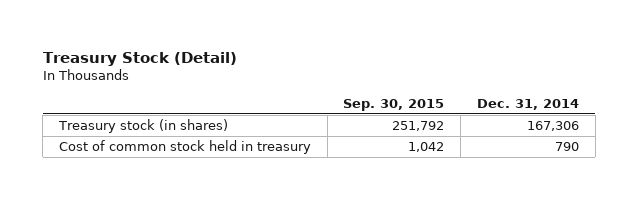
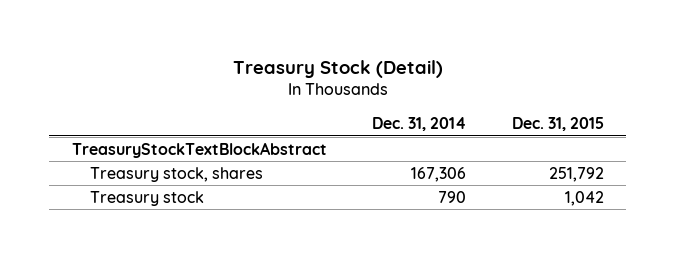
- | Sep. 30, 2015 | Dec. 31, 2014
+ | Dec. 31, 2014 | Dec. 31, 2015
- Treasury stock (in shares) | 251,792 | 167,306
- Cost of common stock held in treasury | 1,042 | 790
+ TreasuryStockTextBlockAbstract
+ Treasury stock, shares | 167,306 | 251,792
+ Treasury stock | 790 | 1,042

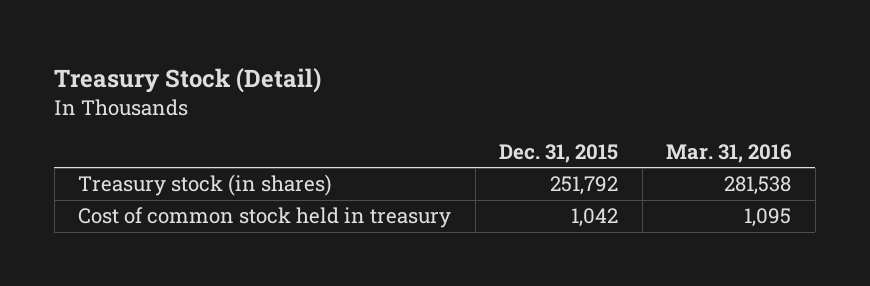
- | Dec. 31, 2014 | Dec. 31, 2015
+ | Dec. 31, 2015 | Mar. 31, 2016
- TreasuryStockTextBlockAbstract
- Treasury stock, shares | 167,306 | 251,792
- Treasury stock | 790 | 1,042
+ Treasury stock (in shares) | 251,792 | 281,538
+ Cost of common stock held in treasury | 1,042 | 1,095

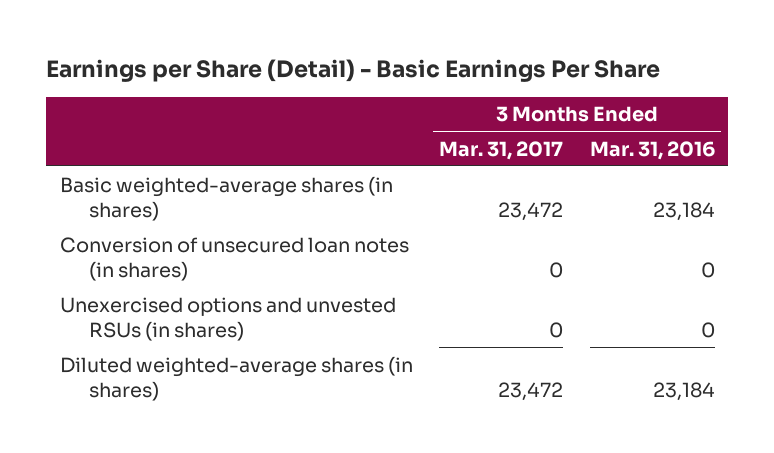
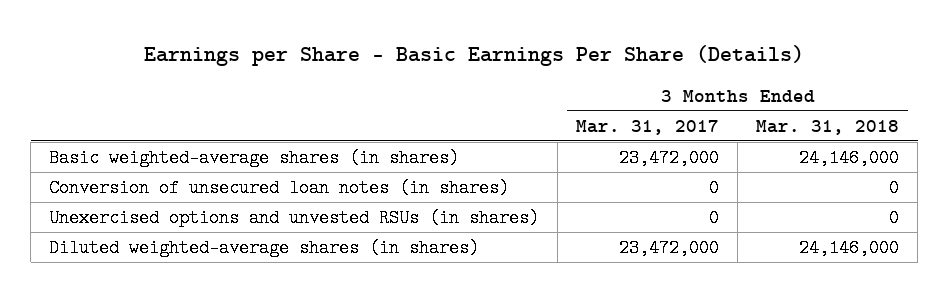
- Earnings per Share (Detail) - Basic Earnings Per Share
+ Earnings per Share - Basic Earnings Per Share (Details)
- | 3 Months Ended Mar. 31, 2017 | 3 Months Ended Mar. 31, 2016
+ | 3 Months Ended Mar. 31, 2017 | 3 Months Ended Mar. 31, 2018
- Basic weighted-average shares (in shares) | 23,472 | 23,184
+ Basic weighted-average shares (in shares) | 23,472,000 | 24,146,000
- Diluted weighted-average shares (in shares) | 23,472 | 23,184
+ Diluted weighted-average shares (in shares) | 23,472,000 | 24,146,000

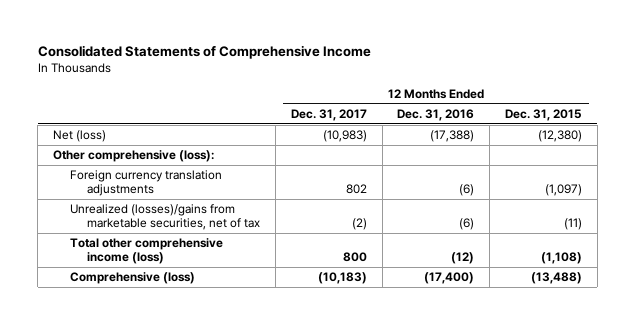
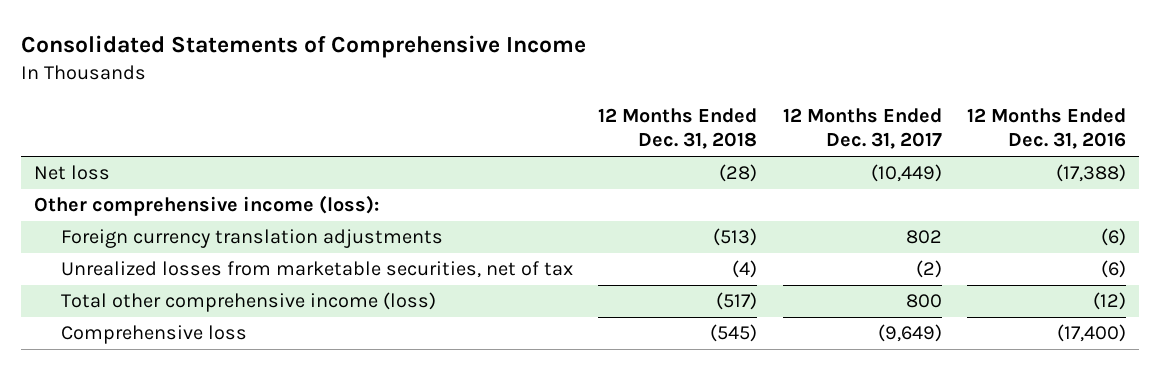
- | 12 Months Ended Dec. 31, 2017 | 12 Months Ended Dec. 31, 2016 | 12 Months Ended Dec. 31, 2015
+ | 12 Months Ended Dec. 31, 2018 | 12 Months Ended Dec. 31, 2017 | 12 Months Ended Dec. 31, 2016
- Net (loss) | (10,983) | (17,388) | (12,380)
- Other comprehensive (loss):
+ Net loss | (28) | (10,449) | (17,388)
+ Other comprehensive income (loss):
- Unrealized (losses)/gains from marketable securities, net of tax | (2) | (6) | (11)
+ Unrealized losses from marketable securities, net of tax | (4) | (2) | (6)
- Comprehensive (loss) | (10,183) | (17,400) | (13,488)
+ Comprehensive loss | (545) | (9,649) | (17,400)

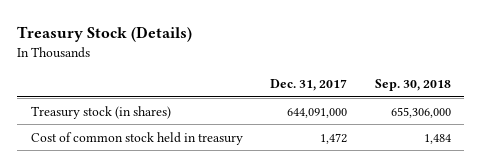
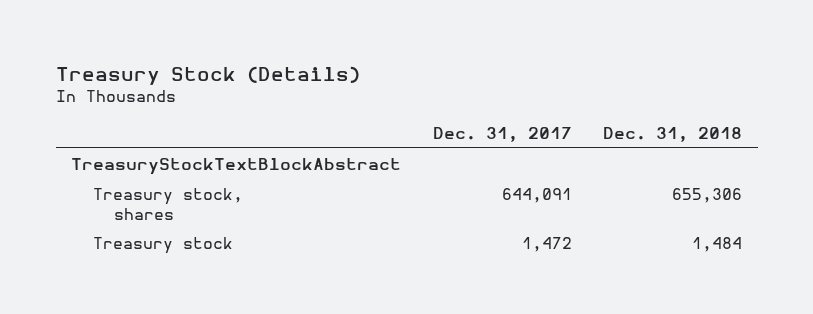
- | Dec. 31, 2017 | Sep. 30, 2018
+ | Dec. 31, 2017 | Dec. 31, 2018
- Treasury stock (in shares) | 644,091,000 | 655,306,000
- Cost of common stock held in treasury | 1,472 | 1,484
+ TreasuryStockTextBlockAbstract
+ Treasury stock, shares | 644,091 | 655,306
+ Treasury stock | 1,472 | 1,484

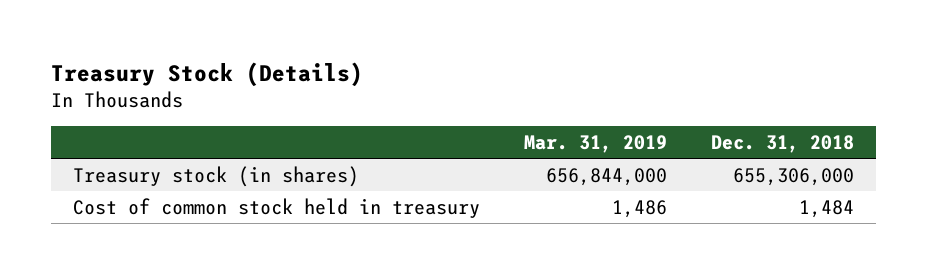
- | Dec. 31, 2017 | Dec. 31, 2018
+ | Mar. 31, 2019 | Dec. 31, 2018
- TreasuryStockTextBlockAbstract
- Treasury stock, shares | 644,091 | 655,306
- Treasury stock | 1,472 | 1,484
+ Treasury stock (in shares) | 656,844,000 | 655,306,000
+ Cost of common stock held in treasury | 1,486 | 1,484

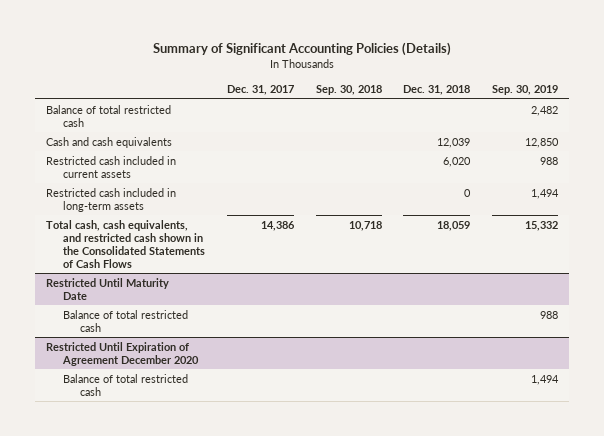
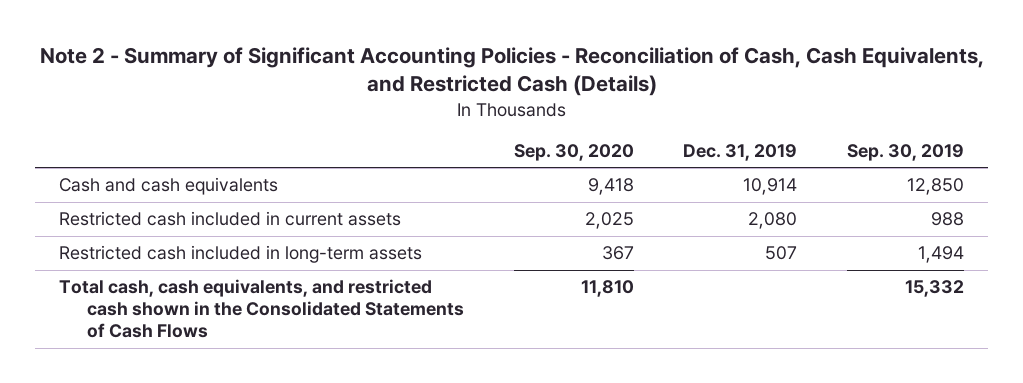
- Summary of Significant Accounting Policies (Details)
+ Note 2 - Summary of Significant Accounting Policies - Reconciliation of Cash, Cash Equivalents, and Restricted Cash (Details)
- | Dec. 31, 2017 | Sep. 30, 2018 | Dec. 31, 2018 | Sep. 30, 2019
+ | Sep. 30, 2020 | Dec. 31, 2019 | Sep. 30, 2019
- Balance of total restricted cash | | | | 2,482
- Restricted Until Maturity Date
- Balance of total restricted cash | | | | 988
- Restricted Until Expiration of Agreement December 2020
- Balance of total restricted cash | | | | 1,494

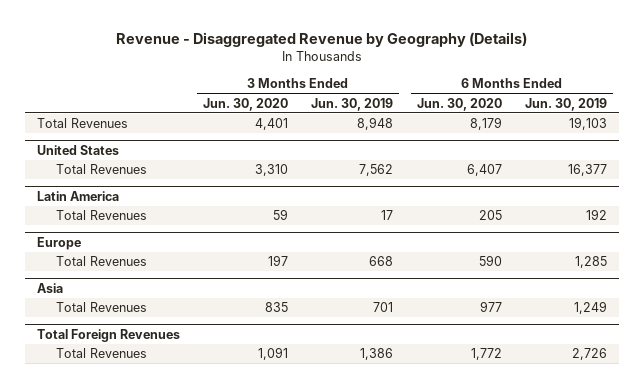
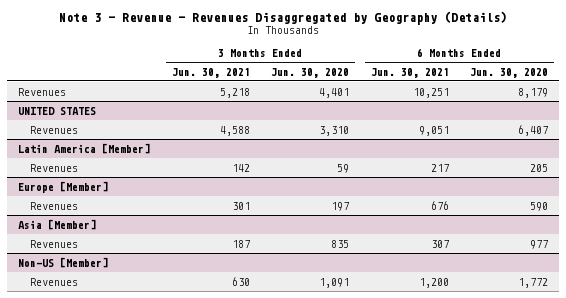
- Revenue - Disaggregated Revenue by Geography (Details)
+ Note 3 - Revenue - Revenues Disaggregated by Geography (Details)
- | 3 Months Ended Jun. 30, 2020 | 3 Months Ended Jun. 30, 2019 | 6 Months Ended Jun. 30, 2020 | 6 Months Ended Jun. 30, 2019
+ | 3 Months Ended Jun. 30, 2021 | 3 Months Ended Jun. 30, 2020 | 6 Months Ended Jun. 30, 2021 | 6 Months Ended Jun. 30, 2020
- Total Revenues | 4,401 | 8,948 | 8,179 | 19,103
- United States
- Total Revenues | 3,310 | 7,562 | 6,407 | 16,377
- Latin America
- Total Revenues | 59 | 17 | 205 | 192
- Europe
- Total Revenues | 197 | 668 | 590 | 1,285
- Asia
- Total Revenues | 835 | 701 | 977 | 1,249
- Total Foreign Revenues
- Total Revenues | 1,091 | 1,386 | 1,772 | 2,726
+ Revenues | 5,218 | 4,401 | 10,251 | 8,179
+ UNITED STATES
+ Revenues | 4,588 | 3,310 | 9,051 | 6,407
+ Latin America [Member]
+ Revenues | 142 | 59 | 217 | 205
+ Europe [Member]
+ Revenues | 301 | 197 | 676 | 590
+ Asia [Member]
+ Revenues | 187 | 835 | 307 | 977
+ Non-US [Member]
+ Revenues | 630 | 1,091 | 1,200 | 1,772

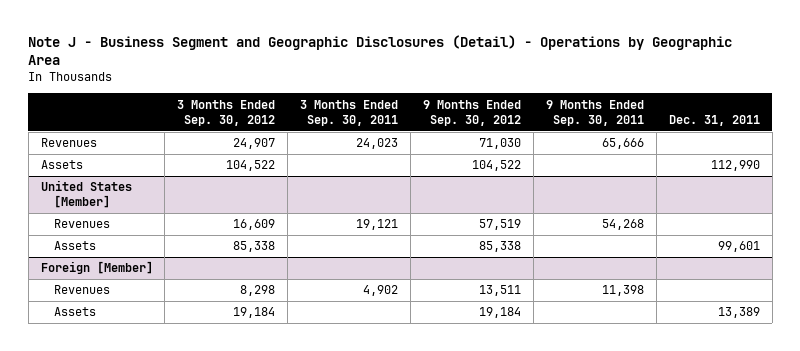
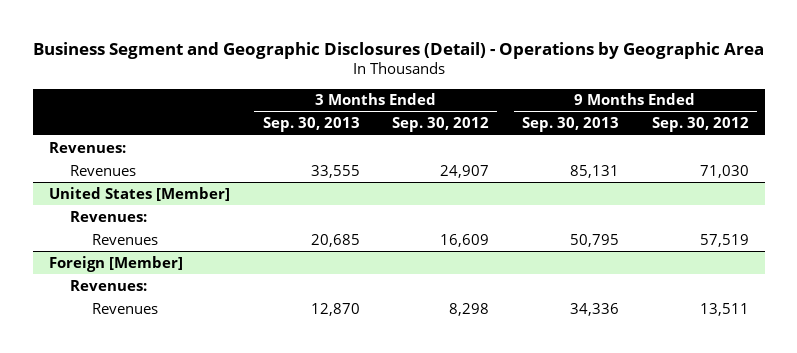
- Note J - Business Segment and Geographic Disclosures (Detail) - Operations by Geographic Area
+ Business Segment and Geographic Disclosures (Detail) - Operations by Geographic Area
- | 3 Months Ended Sep. 30, 2012 | 3 Months Ended Sep. 30, 2011 | 9 Months Ended Sep. 30, 2012 | 9 Months Ended Sep. 30, 2011 | Dec. 31, 2011
+ | 3 Months Ended Sep. 30, 2013 | 3 Months Ended Sep. 30, 2012 | 9 Months Ended Sep. 30, 2013 | 9 Months Ended Sep. 30, 2012
+ Revenues:
- Assets | 104,522 | | 104,522 | | 112,990
@ United States [Member]
+ Revenues:
- Assets | 85,338 | | 85,338 | | 99,601
@ Foreign [Member]
+ Revenues:
- Assets | 19,184 | | 19,184 | | 13,389

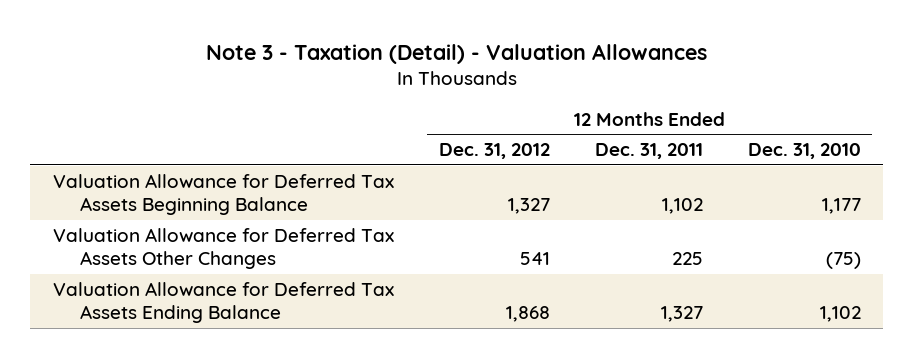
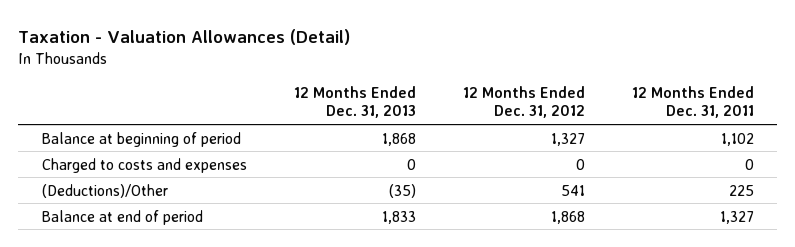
- Note 3 - Taxation (Detail) - Valuation Allowances
+ Taxation - Valuation Allowances (Detail)
- | 12 Months Ended Dec. 31, 2012 | 12 Months Ended Dec. 31, 2011 | 12 Months Ended Dec. 31, 2010
+ | 12 Months Ended Dec. 31, 2013 | 12 Months Ended Dec. 31, 2012 | 12 Months Ended Dec. 31, 2011
- Valuation Allowance for Deferred Tax Assets Beginning Balance | 1,327 | 1,102 | 1,177
- Valuation Allowance for Deferred Tax Assets Other Changes | 541 | 225 | (75)
- Valuation Allowance for Deferred Tax Assets Ending Balance | 1,868 | 1,327 | 1,102
+ Balance at beginning of period | 1,868 | 1,327 | 1,102
+ Charged to costs and expenses | 0 | 0 | 0
+ (Deductions)/Other | (35) | 541 | 225
+ Balance at end of period | 1,833 | 1,868 | 1,327

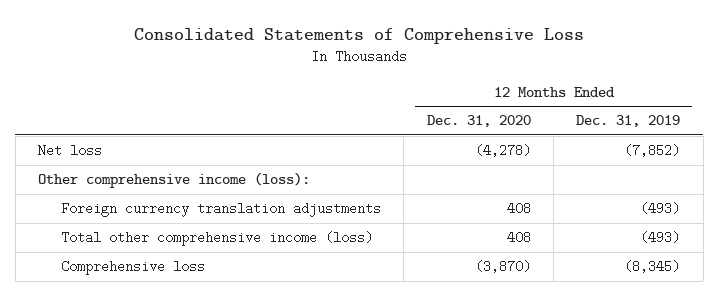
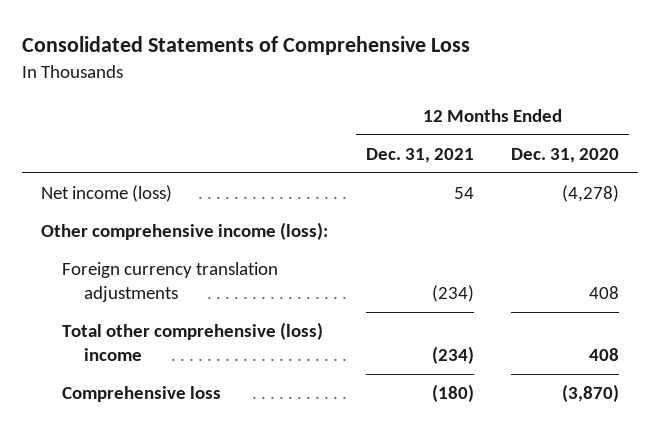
- | 12 Months Ended Dec. 31, 2020 | 12 Months Ended Dec. 31, 2019
+ | 12 Months Ended Dec. 31, 2021 | 12 Months Ended Dec. 31, 2020
- Net loss | (4,278) | (7,852)
+ Net income (loss) | 54 | (4,278)
- Total other comprehensive income (loss) | 408 | (493)
+ Total other comprehensive (loss) income | (234) | 408

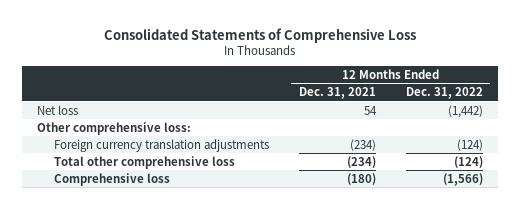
- | 12 Months Ended Dec. 31, 2021 | 12 Months Ended Dec. 31, 2020
+ | 12 Months Ended Dec. 31, 2021 | 12 Months Ended Dec. 31, 2022
- Net income (loss) | 54 | (4,278)
- Other comprehensive income (loss):
+ Net loss | 54 | (1,442)
+ Other comprehensive loss:
- Total other comprehensive (loss) income | (234) | 408
+ Total other comprehensive loss | (234) | (124)

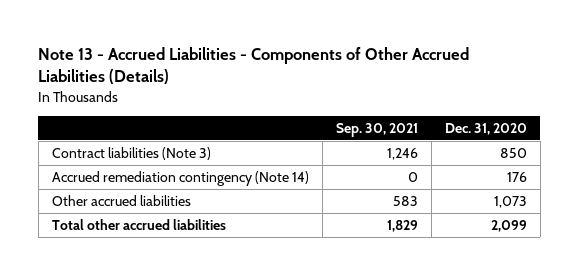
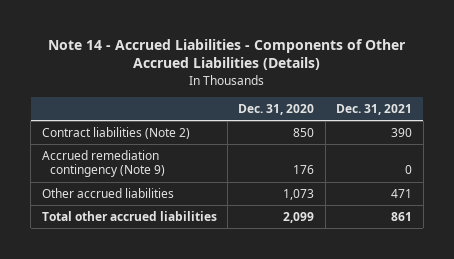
- Note 13 - Accrued Liabilities - Components of Other Accrued Liabilities (Details)
+ Note 14 - Accrued Liabilities - Components of Other Accrued Liabilities (Details)
- | Sep. 30, 2021 | Dec. 31, 2020
+ | Dec. 31, 2020 | Dec. 31, 2021
- Contract liabilities (Note 3) | 1,246 | 850
- Accrued remediation contingency (Note 14) | 0 | 176
+ Contract liabilities (Note 2) | 850 | 390
+ Accrued remediation contingency (Note 9) | 176 | 0

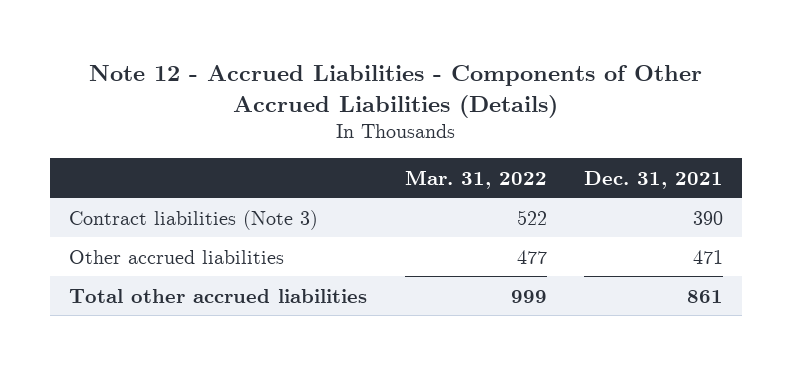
- Note 14 - Accrued Liabilities - Components of Other Accrued Liabilities (Details)
+ Note 12 - Accrued Liabilities - Components of Other Accrued Liabilities (Details)
- | Dec. 31, 2020 | Dec. 31, 2021
+ | Mar. 31, 2022 | Dec. 31, 2021
- Contract liabilities (Note 2) | 850 | 390
- Accrued remediation contingency (Note 9) | 176 | 0
+ Contract liabilities (Note 3) | 522 | 390

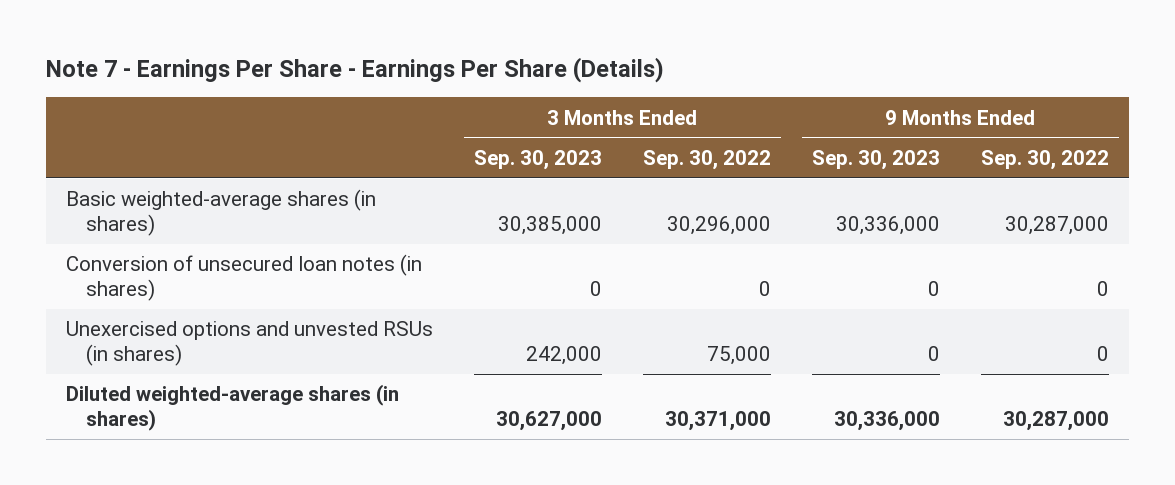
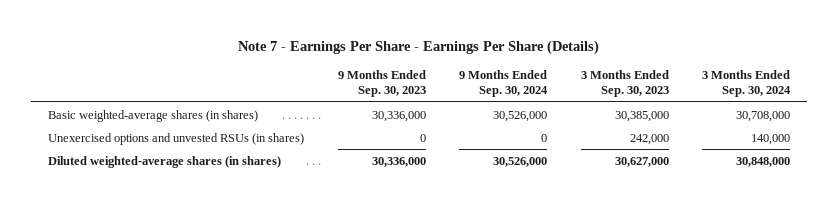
- | 3 Months Ended Sep. 30, 2023 | 3 Months Ended Sep. 30, 2022 | 9 Months Ended Sep. 30, 2023 | 9 Months Ended Sep. 30, 2022
+ | 9 Months Ended Sep. 30, 2023 | 9 Months Ended Sep. 30, 2024 | 3 Months Ended Sep. 30, 2023 | 3 Months Ended Sep. 30, 2024
- Conversion of unsecured loan notes (in shares) | 0 | 0 | 0 | 0

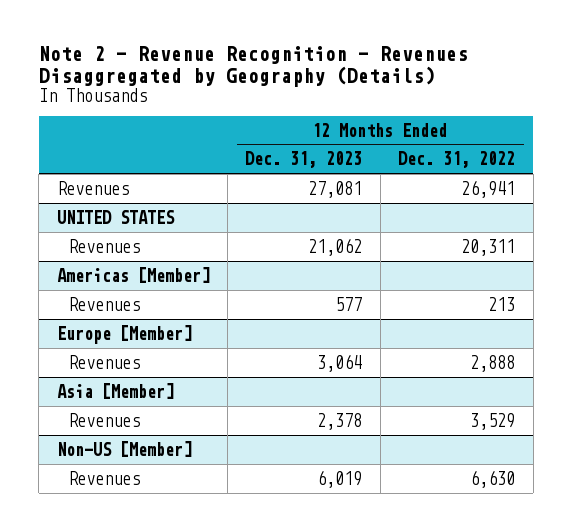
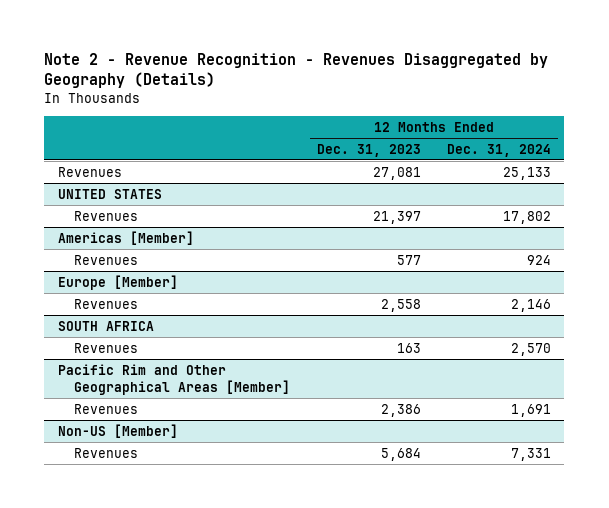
- | 12 Months Ended Dec. 31, 2023 | 12 Months Ended Dec. 31, 2022
+ | 12 Months Ended Dec. 31, 2023 | 12 Months Ended Dec. 31, 2024
@ UNITED STATES
- Revenues | 21,062 | 20,311
+ Revenues | 21,397 | 17,802
@ Europe [Member]
- Revenues | 3,064 | 2,888
- Asia [Member]
- Revenues | 2,378 | 3,529
@ Europe [Member]
+ Revenues | 2,558 | 2,146
+ SOUTH AFRICA
+ Revenues | 163 | 2,570
+ Pacific Rim and Other Geographical Areas [Member]
+ Revenues | 2,386 | 1,691
@ Non-US [Member]
- Revenues | 6,019 | 6,630
+ Revenues | 5,684 | 7,331

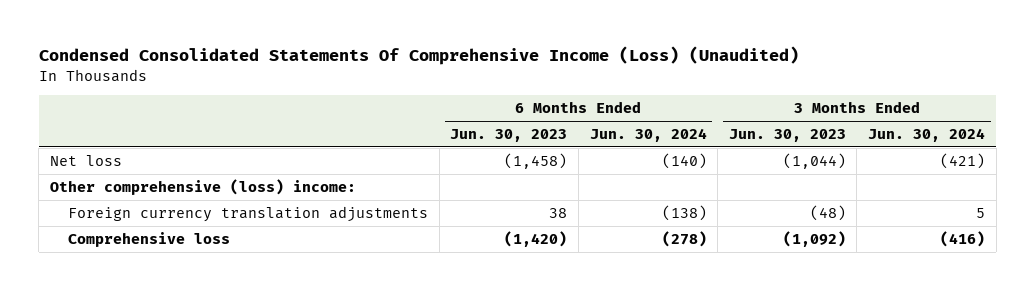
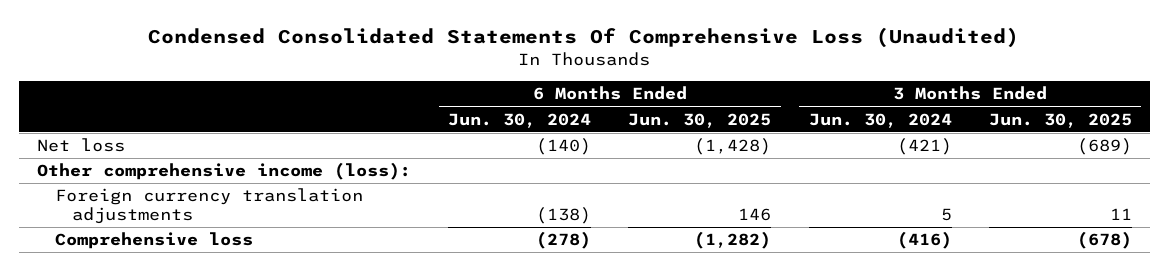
- Condensed Consolidated Statements Of Comprehensive Income (Loss) (Unaudited)
+ Condensed Consolidated Statements Of Comprehensive Loss (Unaudited)
- | 6 Months Ended Jun. 30, 2023 | 6 Months Ended Jun. 30, 2024 | 3 Months Ended Jun. 30, 2023 | 3 Months Ended Jun. 30, 2024
+ | 6 Months Ended Jun. 30, 2024 | 6 Months Ended Jun. 30, 2025 | 3 Months Ended Jun. 30, 2024 | 3 Months Ended Jun. 30, 2025
- Other comprehensive (loss) income:
+ Other comprehensive income (loss):

